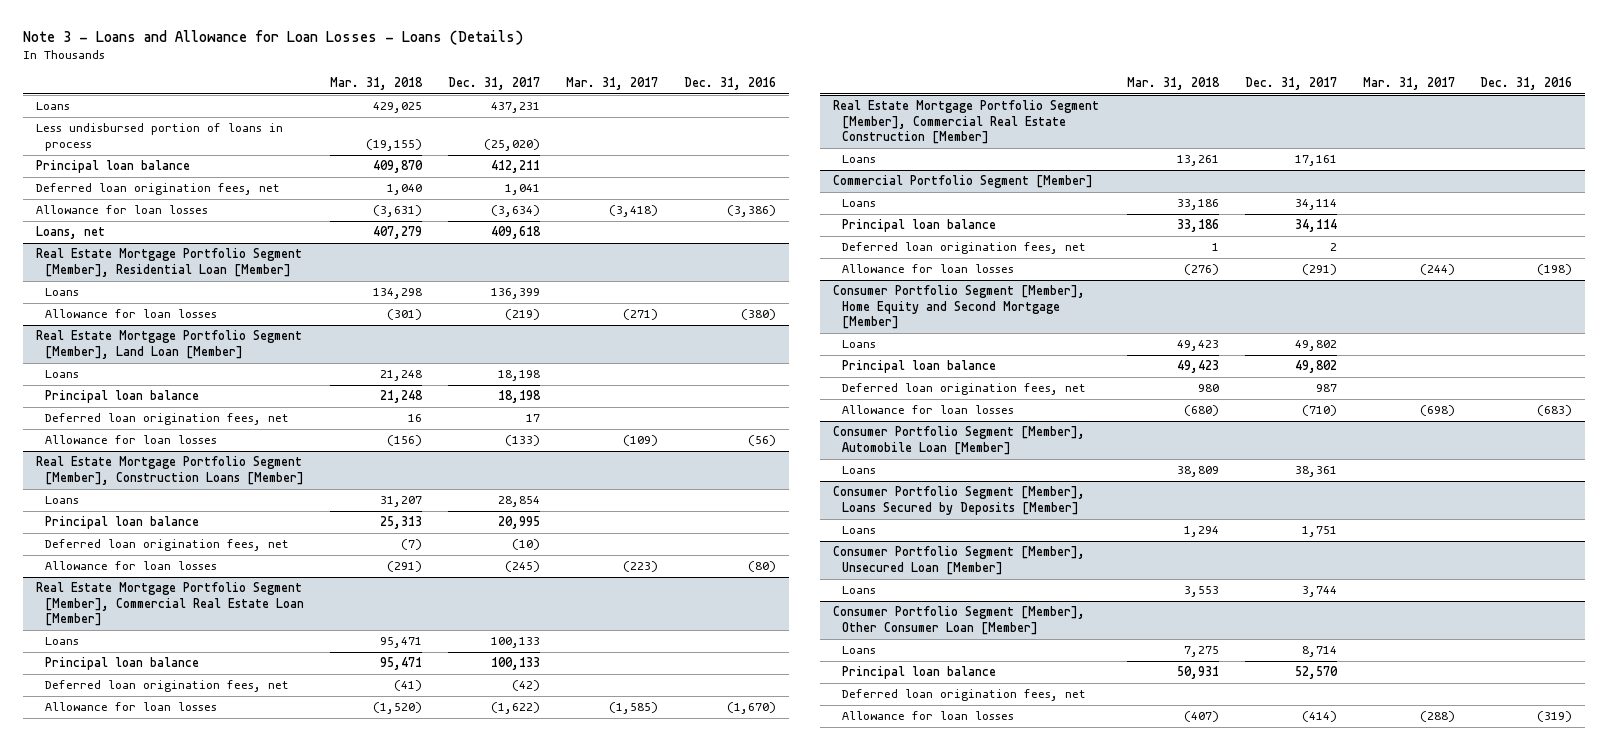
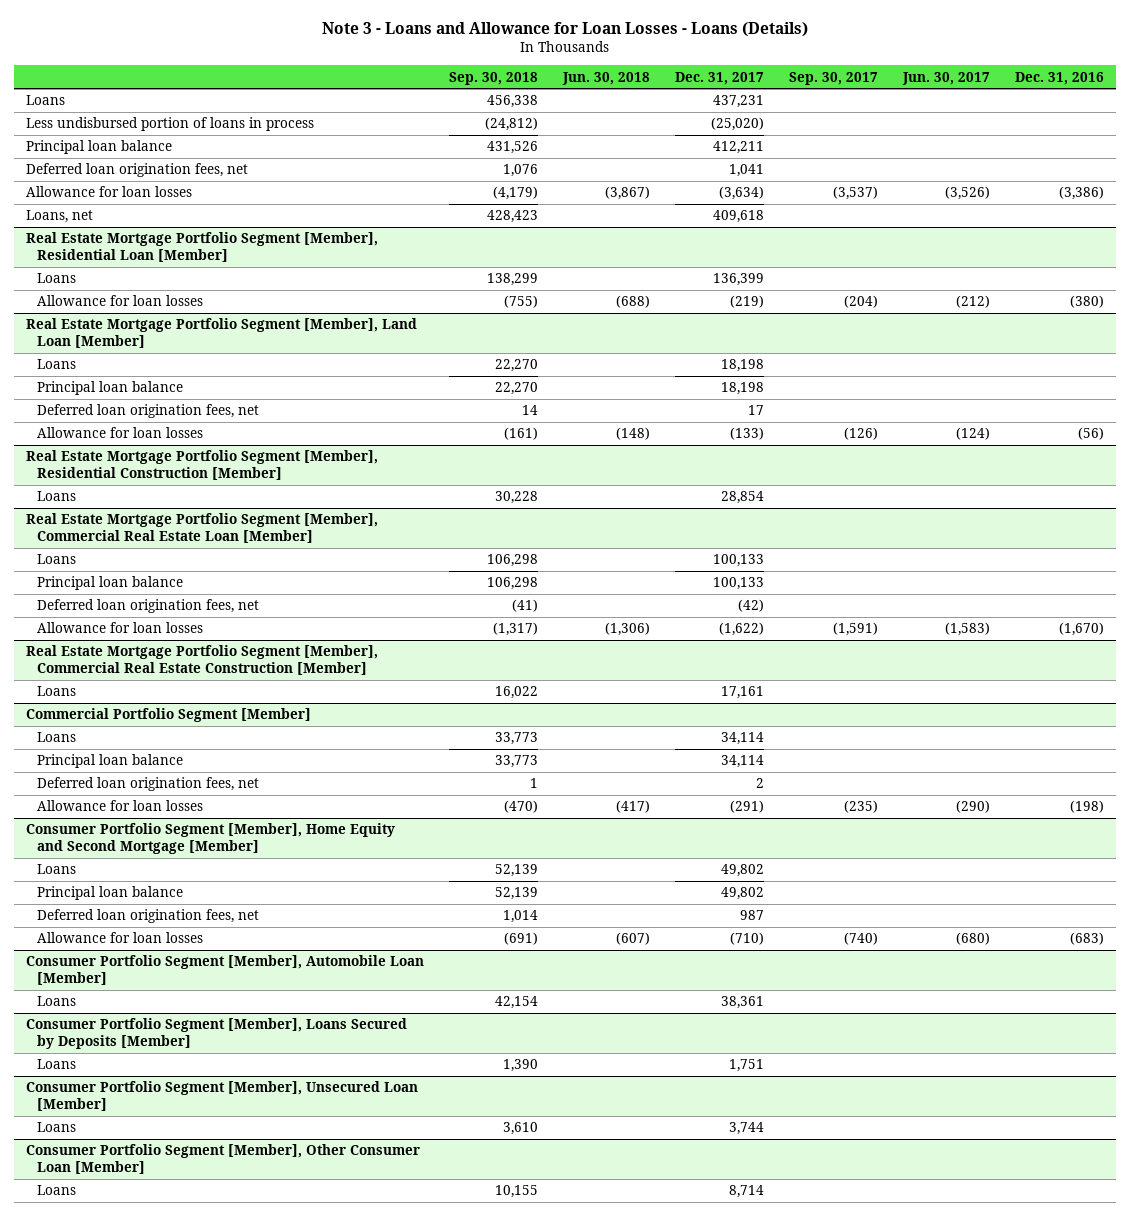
- | Mar. 31, 2018 | Dec. 31, 2017 | Mar. 31, 2017 | Dec. 31, 2016
+ | Sep. 30, 2018 | Jun. 30, 2018 | Dec. 31, 2017 | Sep. 30, 2017 | Jun. 30, 2017 | Dec. 31, 2016
- Real Estate Mortgage Portfolio Segment [Member], Construction Loans [Member]
+ Real Estate Mortgage Portfolio Segment [Member], Residential Construction [Member]
- Principal loan balance | 25,313 | 20,995 | |
- Deferred loan origination fees, net | (7) | (10) | |
- Allowance for loan losses | (291) | (245) | (223) | (80)
@ Consumer Portfolio Segment [Member], Other Consumer Loan [Member]
- Principal loan balance | 50,931 | 52,570 | |
- Deferred loan origination fees, net
- Allowance for loan losses | (407) | (414) | (288) | (319)

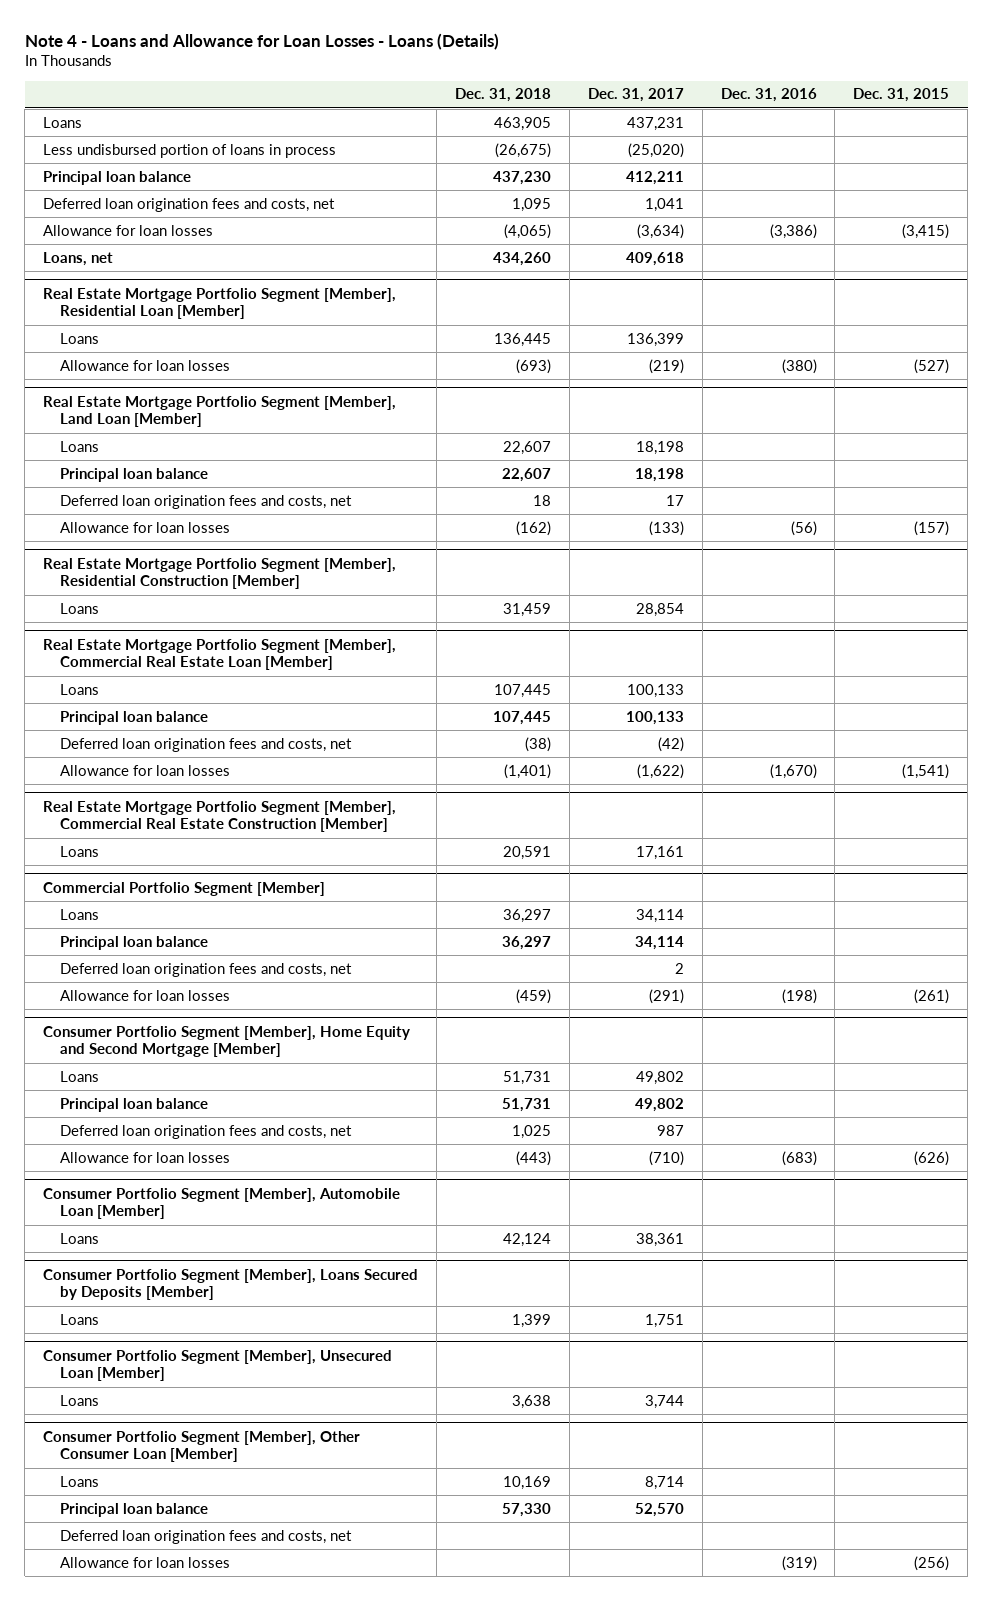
- Note 3 - Loans and Allowance for Loan Losses - Loans (Details)
+ Note 4 - Loans and Allowance for Loan Losses - Loans (Details)
- | Sep. 30, 2018 | Jun. 30, 2018 | Dec. 31, 2017 | Sep. 30, 2017 | Jun. 30, 2017 | Dec. 31, 2016
+ | Dec. 31, 2018 | Dec. 31, 2017 | Dec. 31, 2016 | Dec. 31, 2015
- Deferred loan origination fees, net | 1,076 | | 1,041 | | |
+ Deferred loan origination fees and costs, net | 1,095 | 1,041 | |
@ Real Estate Mortgage Portfolio Segment [Member], Land Loan [Member]
- Deferred loan origination fees, net | 14 | | 17 | | |
+ Deferred loan origination fees and costs, net | 18 | 17 | |
@ Real Estate Mortgage Portfolio Segment [Member], Commercial Real Estate Loan [Member]
- Deferred loan origination fees, net | (41) | | (42) | | |
+ Deferred loan origination fees and costs, net | (38) | (42) | |
@ Commercial Portfolio Segment [Member]
- Deferred loan origination fees, net | 1 | | 2 | | |
+ Deferred loan origination fees and costs, net | | 2 | |
@ Consumer Portfolio Segment [Member], Home Equity and Second Mortgage [Member]
- Deferred loan origination fees, net | 1,014 | | 987 | | |
+ Deferred loan origination fees and costs, net | 1,025 | 987 | |
@ Consumer Portfolio Segment [Member], Other Consumer Loan [Member]
+ Principal loan balance | 57,330 | 52,570 | |
+ Deferred loan origination fees and costs, net
+ Allowance for loan losses | | | (319) | (256)

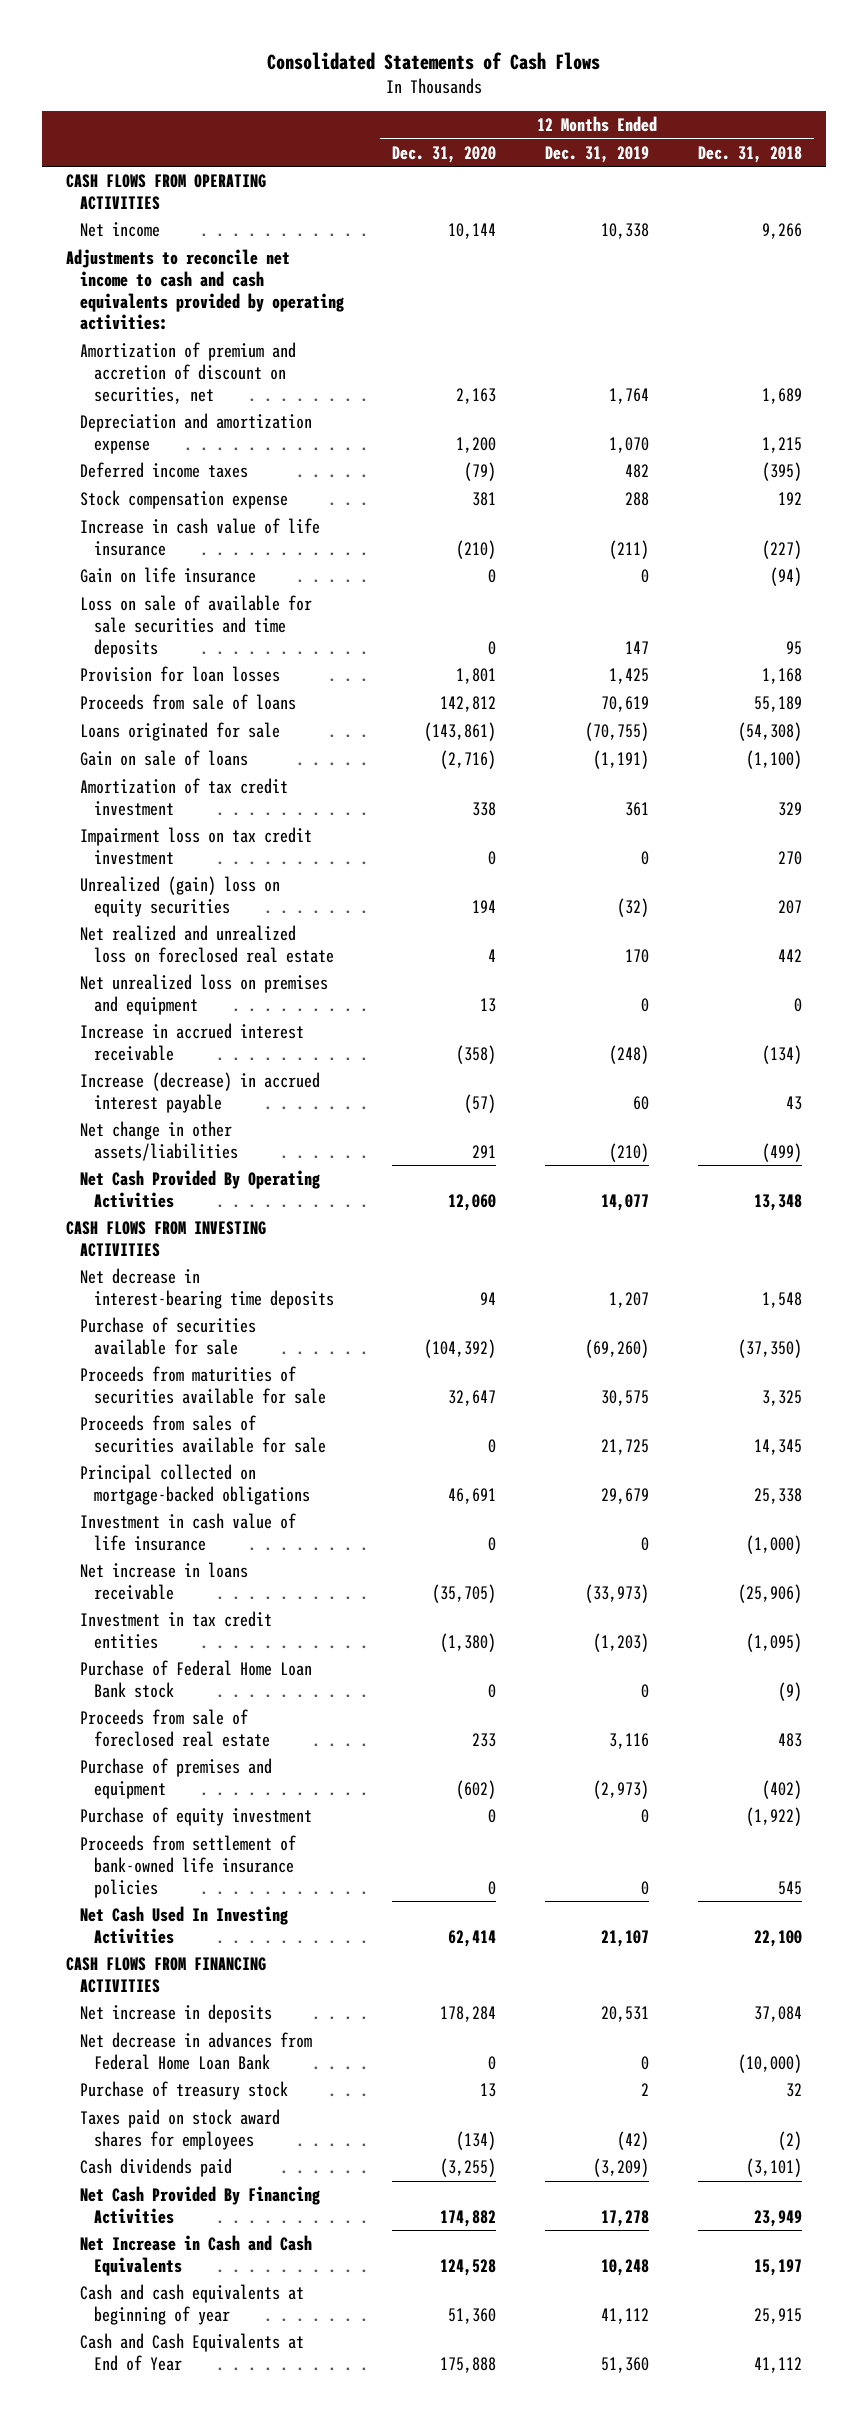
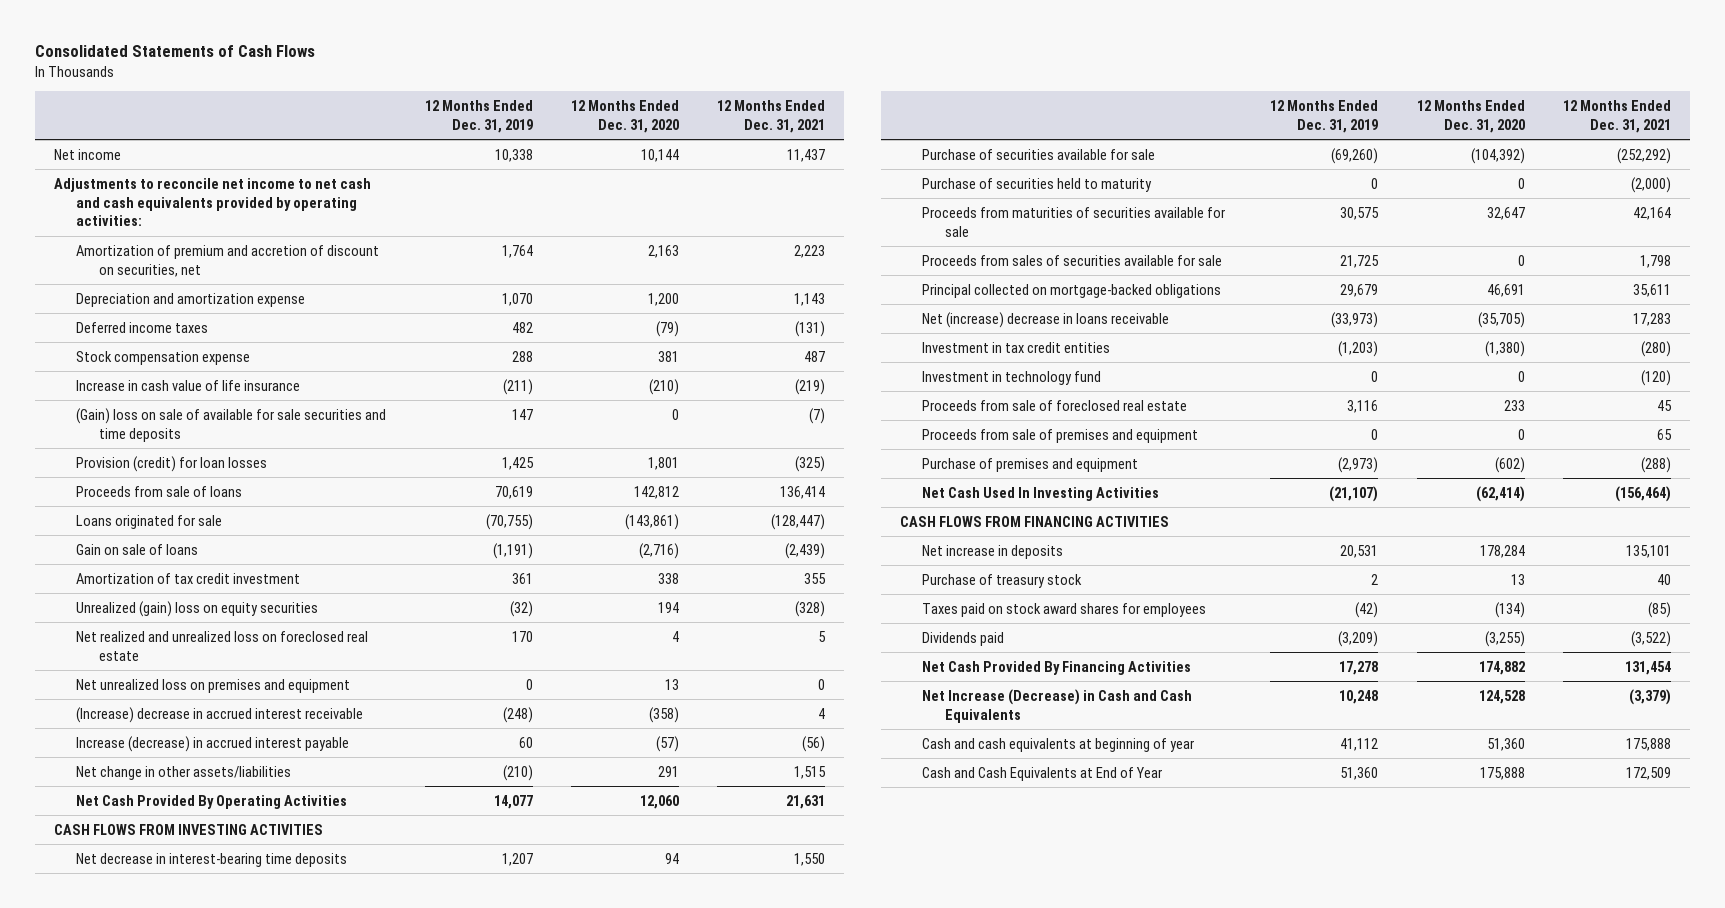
- | 12 Months Ended Dec. 31, 2020 | 12 Months Ended Dec. 31, 2019 | 12 Months Ended Dec. 31, 2018
+ | 12 Months Ended Dec. 31, 2019 | 12 Months Ended Dec. 31, 2020 | 12 Months Ended Dec. 31, 2021
- CASH FLOWS FROM OPERATING ACTIVITIES
- Adjustments to reconcile net income to cash and cash equivalents provided by operating activities:
+ Adjustments to reconcile net income to net cash and cash equivalents provided by operating activities:
- Gain on life insurance | 0 | 0 | (94)
- Loss on sale of available for sale securities and time deposits | 0 | 147 | 95
- Provision for loan losses | 1,801 | 1,425 | 1,168
+ (Gain) loss on sale of available for sale securities and time deposits | 147 | 0 | (7)
+ Provision (credit) for loan losses | 1,425 | 1,801 | (325)
- Impairment loss on tax credit investment | 0 | 0 | 270
- Increase in accrued interest receivable | (358) | (248) | (134)
+ (Increase) decrease in accrued interest receivable | (248) | (358) | 4
+ Purchase of securities held to maturity | 0 | 0 | (2,000)
- Investment in cash value of life insurance | 0 | 0 | (1,000)
- Net increase in loans receivable | (35,705) | (33,973) | (25,906)
+ Net (increase) decrease in loans receivable | (33,973) | (35,705) | 17,283
- Purchase of Federal Home Loan Bank stock | 0 | 0 | (9)
+ Investment in technology fund | 0 | 0 | (120)
+ Proceeds from sale of premises and equipment | 0 | 0 | 65
- Purchase of equity investment | 0 | 0 | (1,922)
- Proceeds from settlement of bank-owned life insurance policies | 0 | 0 | 545
- Net Cash Used In Investing Activities | 62,414 | 21,107 | 22,100
+ Net Cash Used In Investing Activities | (21,107) | (62,414) | (156,464)
- Net decrease in advances from Federal Home Loan Bank | 0 | 0 | (10,000)
- Cash dividends paid | (3,255) | (3,209) | (3,101)
+ Dividends paid | (3,209) | (3,255) | (3,522)
- Net Increase in Cash and Cash Equivalents | 124,528 | 10,248 | 15,197
+ Net Increase (Decrease) in Cash and Cash Equivalents | 10,248 | 124,528 | (3,379)

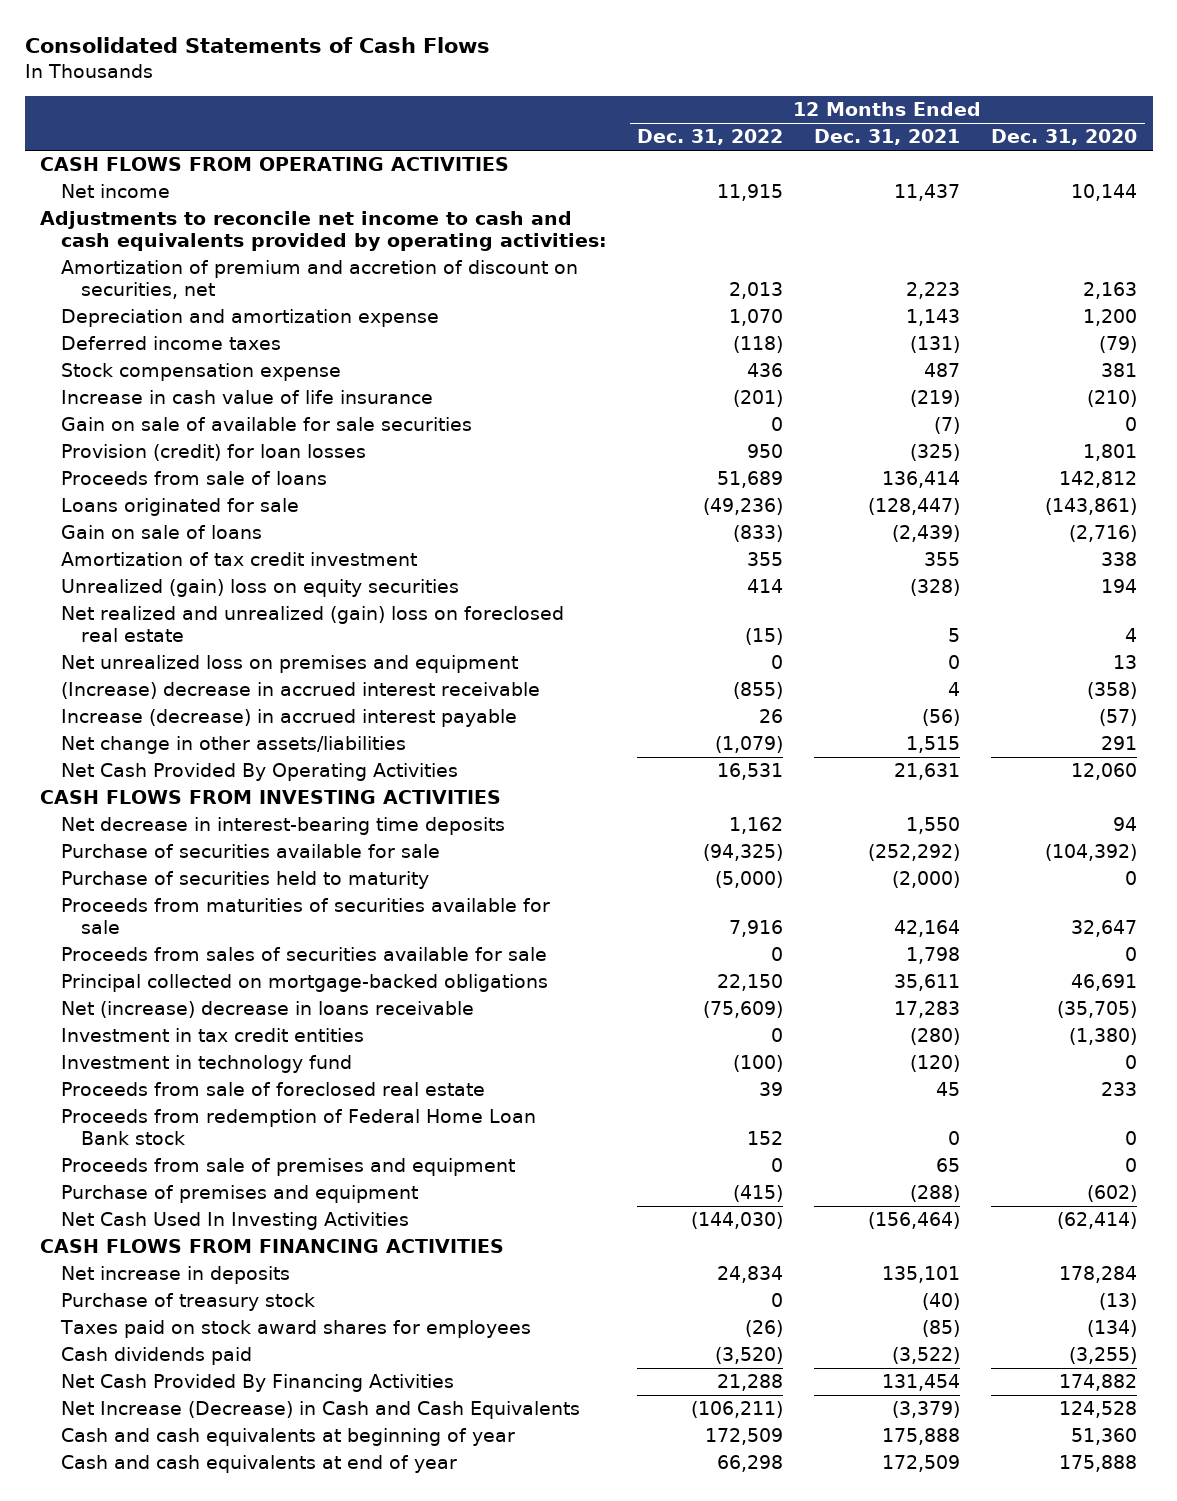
- | 12 Months Ended Dec. 31, 2019 | 12 Months Ended Dec. 31, 2020 | 12 Months Ended Dec. 31, 2021
+ | 12 Months Ended Dec. 31, 2022 | 12 Months Ended Dec. 31, 2021 | 12 Months Ended Dec. 31, 2020
+ CASH FLOWS FROM OPERATING ACTIVITIES
- Adjustments to reconcile net income to net cash and cash equivalents provided by operating activities:
+ Adjustments to reconcile net income to cash and cash equivalents provided by operating activities:
- (Gain) loss on sale of available for sale securities and time deposits | 147 | 0 | (7)
+ Gain on sale of available for sale securities | 0 | (7) | 0
- Net realized and unrealized loss on foreclosed real estate | 170 | 4 | 5
+ Net realized and unrealized (gain) loss on foreclosed real estate | (15) | 5 | 4
+ Proceeds from redemption of Federal Home Loan Bank stock | 152 | 0 | 0
- Purchase of treasury stock | 2 | 13 | 40
+ Purchase of treasury stock | 0 | (40) | (13)
- Dividends paid | (3,209) | (3,255) | (3,522)
+ Cash dividends paid | (3,520) | (3,522) | (3,255)
- Cash and Cash Equivalents at End of Year | 51,360 | 175,888 | 172,509
+ Cash and cash equivalents at end of year | 66,298 | 172,509 | 175,888

